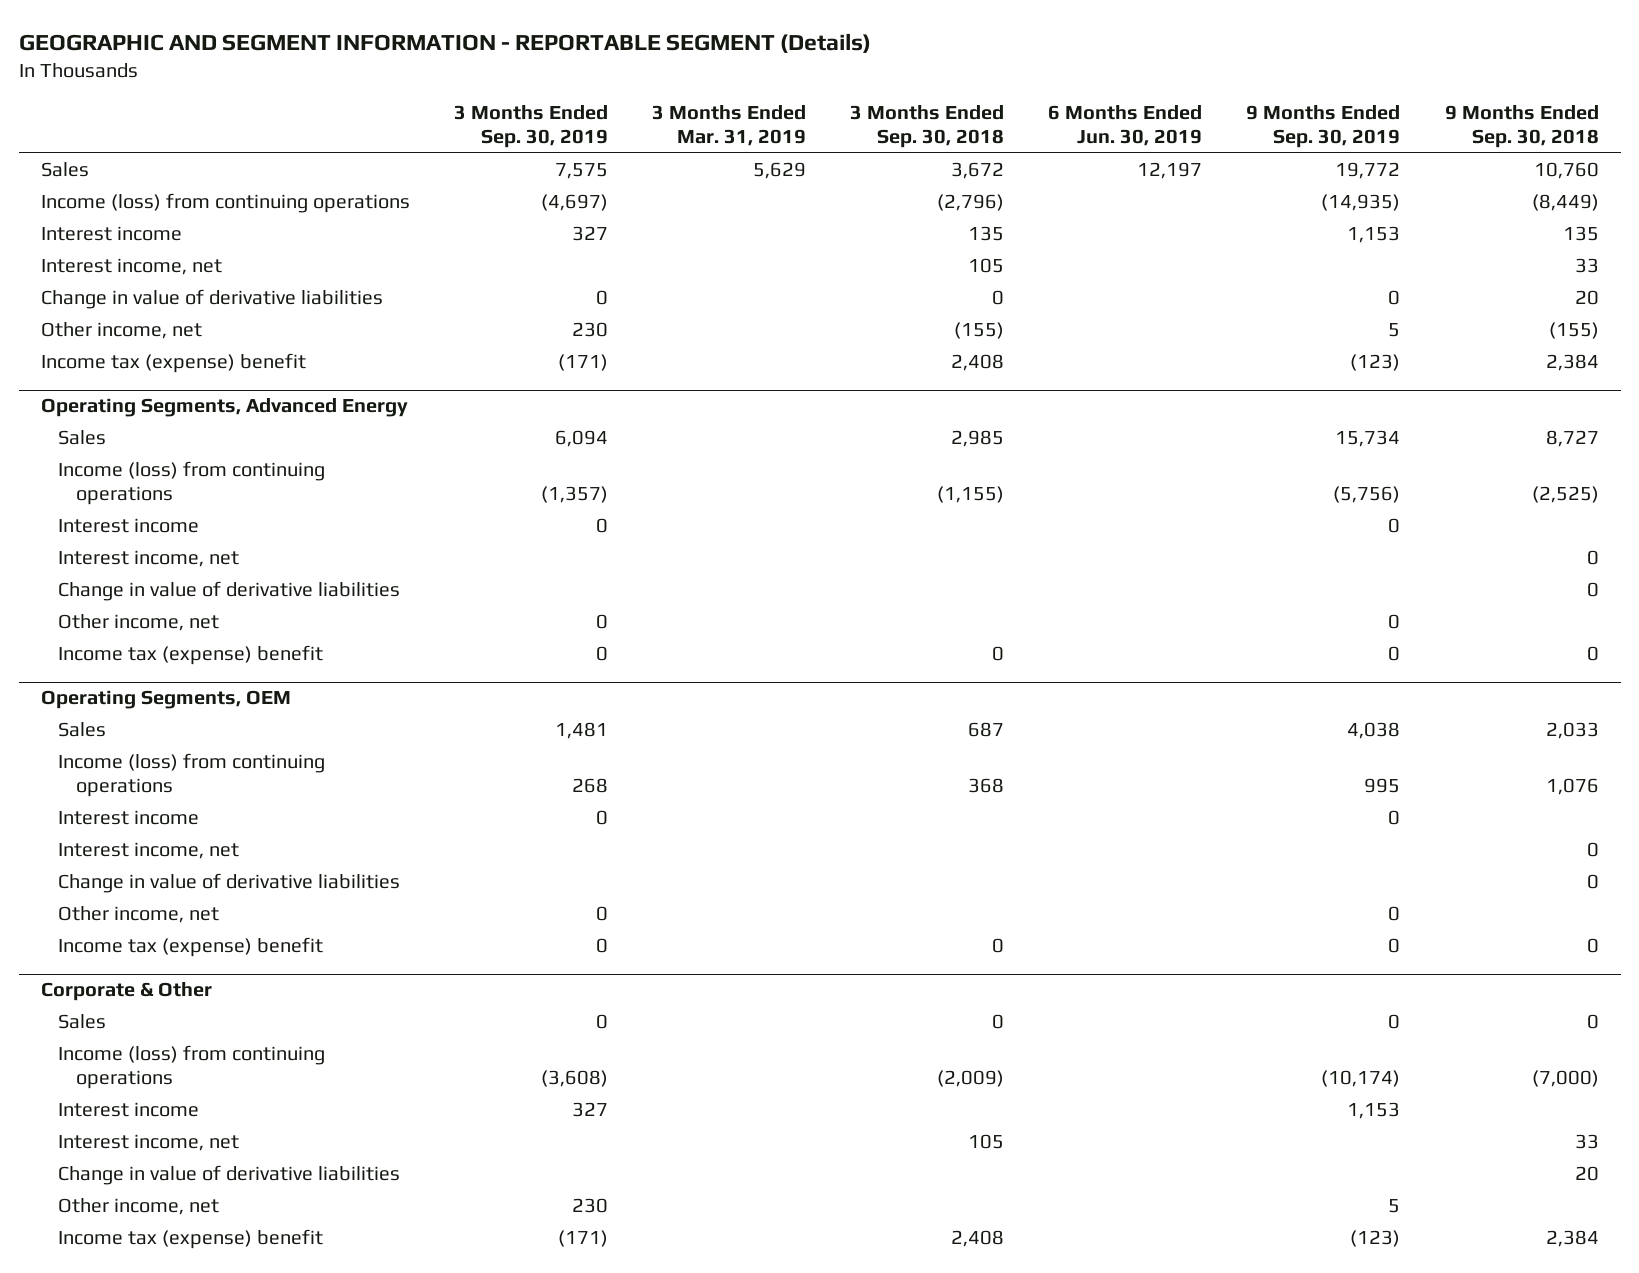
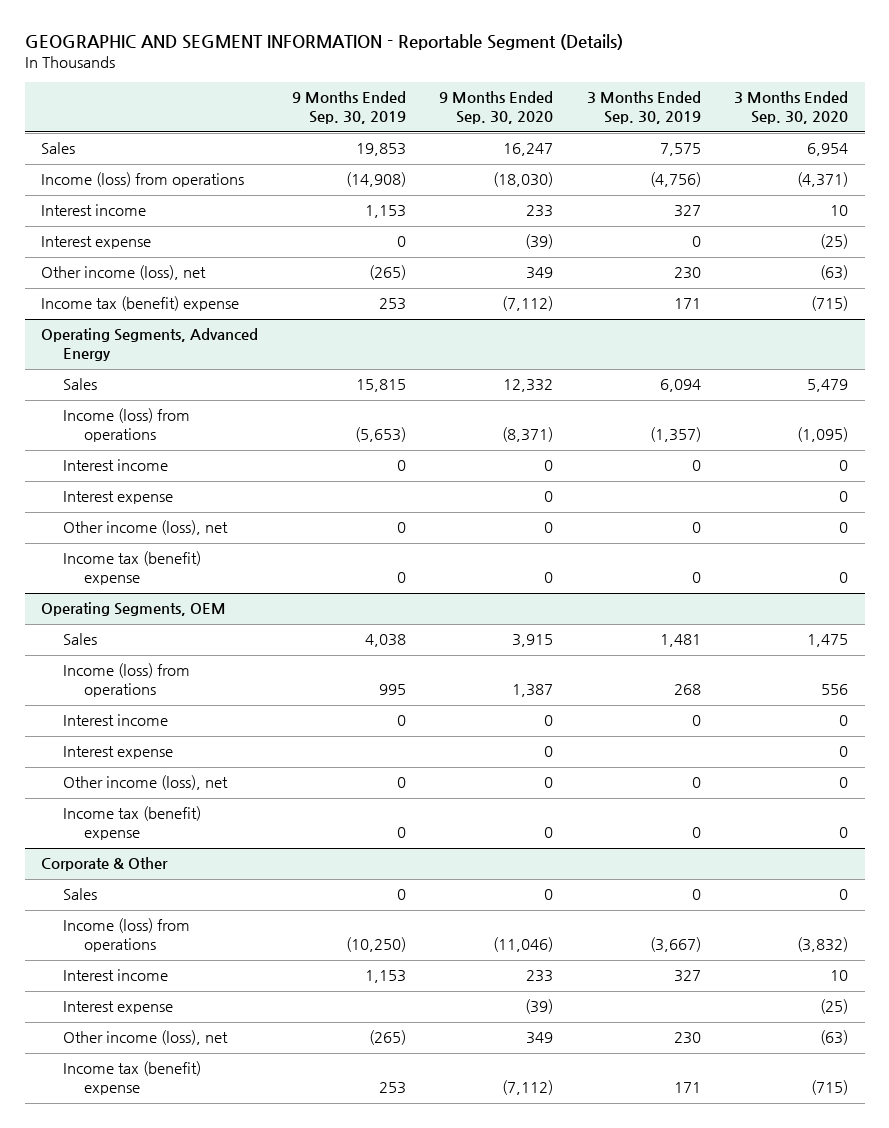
- GEOGRAPHIC AND SEGMENT INFORMATION - REPORTABLE SEGMENT (Details)
+ GEOGRAPHIC AND SEGMENT INFORMATION - Reportable Segment (Details)
- | 3 Months Ended Sep. 30, 2019 | 3 Months Ended Mar. 31, 2019 | 3 Months Ended Sep. 30, 2018 | 6 Months Ended Jun. 30, 2019 | 9 Months Ended Sep. 30, 2019 | 9 Months Ended Sep. 30, 2018
+ | 9 Months Ended Sep. 30, 2019 | 9 Months Ended Sep. 30, 2020 | 3 Months Ended Sep. 30, 2019 | 3 Months Ended Sep. 30, 2020
- Sales | 7,575 | 5,629 | 3,672 | 12,197 | 19,772 | 10,760
- Income (loss) from continuing operations | (4,697) | | (2,796) | | (14,935) | (8,449)
+ Sales | 19,853 | 16,247 | 7,575 | 6,954
+ Income (loss) from operations | (14,908) | (18,030) | (4,756) | (4,371)
- Interest income, net | | | 105 | | | 33
- Change in value of derivative liabilities | 0 | | 0 | | 0 | 20
- Other income, net | 230 | | (155) | | 5 | (155)
- Income tax (expense) benefit | (171) | | 2,408 | | (123) | 2,384
+ Interest expense | 0 | (39) | 0 | (25)
+ Other income (loss), net | (265) | 349 | 230 | (63)
+ Income tax (benefit) expense | 253 | (7,112) | 171 | (715)
@ Operating Segments, Advanced Energy
- Sales | 6,094 | | 2,985 | | 15,734 | 8,727
- Income (loss) from continuing operations | (1,357) | | (1,155) | | (5,756) | (2,525)
+ Sales | 15,815 | 12,332 | 6,094 | 5,479
+ Income (loss) from operations | (5,653) | (8,371) | (1,357) | (1,095)
- Interest income, net | | | | | | 0
- Change in value of derivative liabilities | | | | | | 0
- Other income, net | 0 | | | | 0 |
- Income tax (expense) benefit | 0 | | 0 | | 0 | 0
+ Interest expense | | 0 | | 0
+ Other income (loss), net | 0 | 0 | 0 | 0
+ Income tax (benefit) expense | 0 | 0 | 0 | 0
@ Operating Segments, OEM
- Income (loss) from continuing operations | 268 | | 368 | | 995 | 1,076
+ Income (loss) from operations | 995 | 1,387 | 268 | 556
- Interest income, net | | | | | | 0
- Change in value of derivative liabilities | | | | | | 0
- Other income, net | 0 | | | | 0 |
- Income tax (expense) benefit | 0 | | 0 | | 0 | 0
+ Interest expense | | 0 | | 0
+ Other income (loss), net | 0 | 0 | 0 | 0
+ Income tax (benefit) expense | 0 | 0 | 0 | 0
@ Corporate & Other
- Income (loss) from continuing operations | (3,608) | | (2,009) | | (10,174) | (7,000)
+ Income (loss) from operations | (10,250) | (11,046) | (3,667) | (3,832)
- Interest income, net | | | 105 | | | 33
- Change in value of derivative liabilities | | | | | | 20
- Other income, net | 230 | | | | 5 |
- Income tax (expense) benefit | (171) | | 2,408 | | (123) | 2,384
+ Interest expense | | (39) | | (25)
+ Other income (loss), net | (265) | 349 | 230 | (63)
+ Income tax (benefit) expense | 253 | (7,112) | 171 | (715)

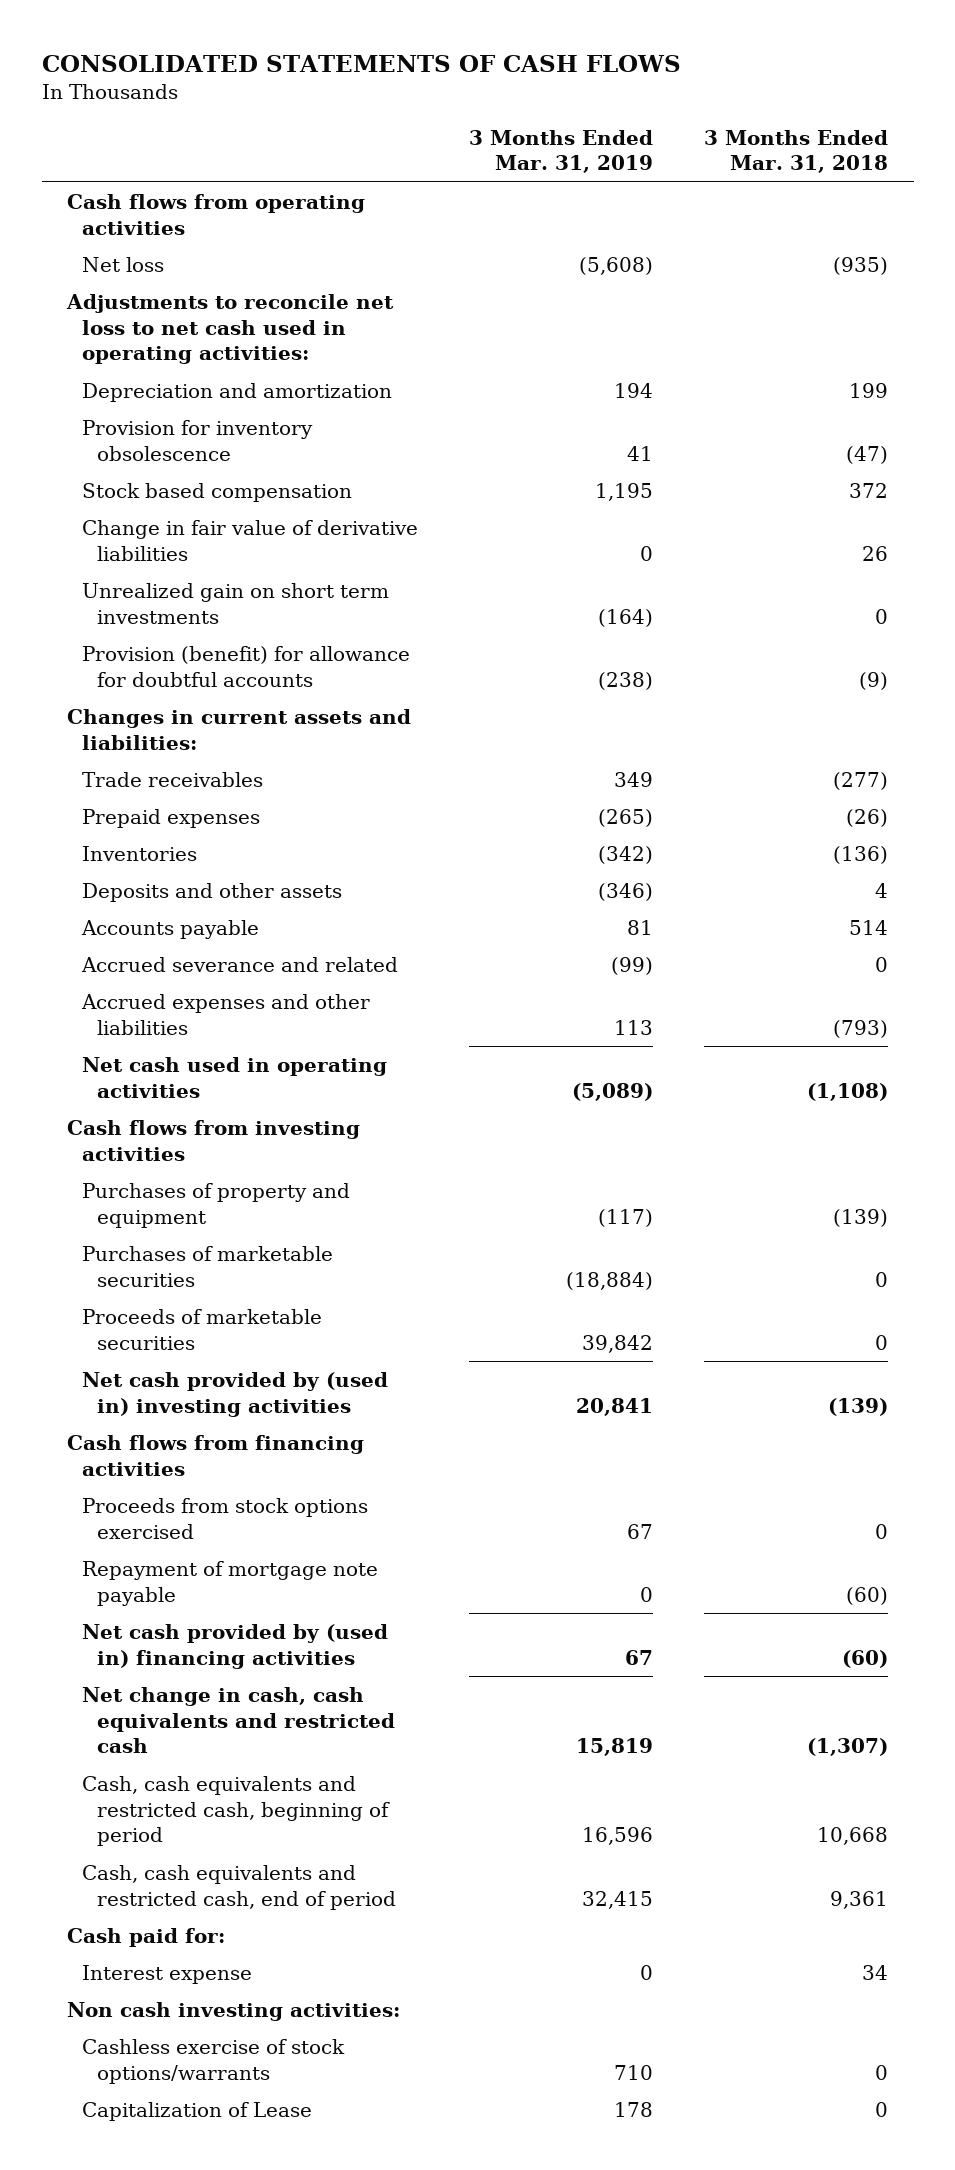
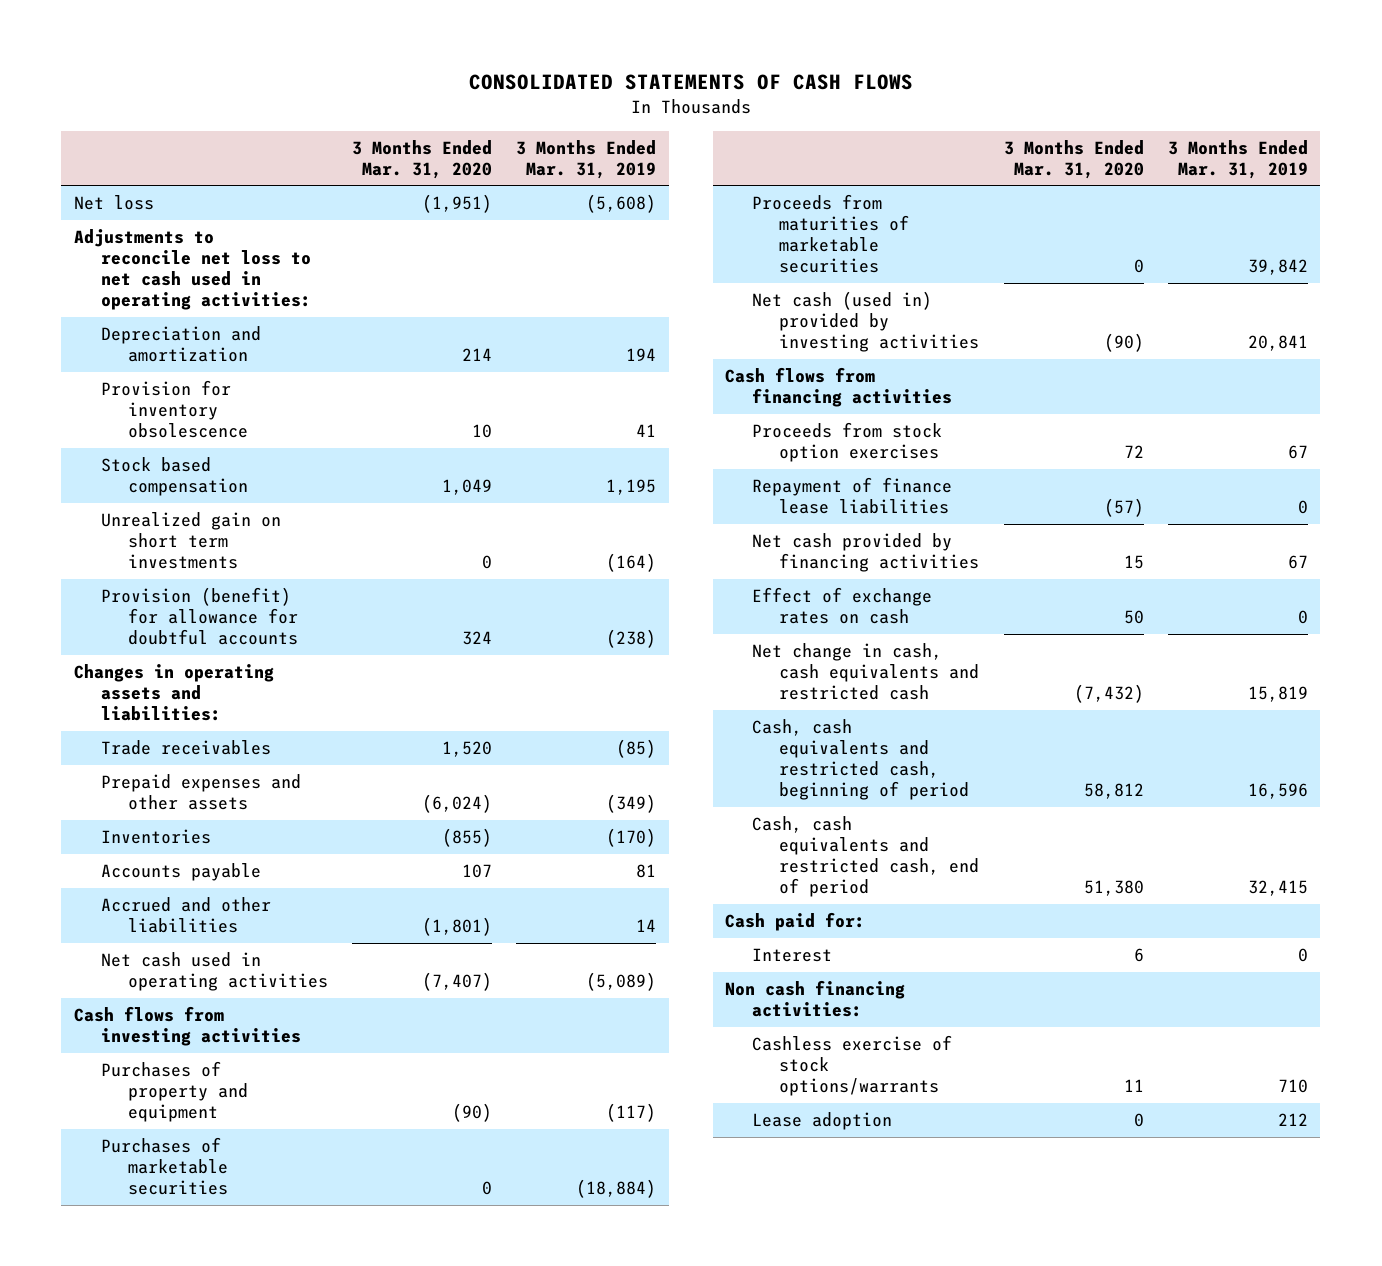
- | 3 Months Ended Mar. 31, 2019 | 3 Months Ended Mar. 31, 2018
+ | 3 Months Ended Mar. 31, 2020 | 3 Months Ended Mar. 31, 2019
- Cash flows from operating activities
- Change in fair value of derivative liabilities | 0 | 26
- Changes in current assets and liabilities:
- Trade receivables | 349 | (277)
- Prepaid expenses | (265) | (26)
- Inventories | (342) | (136)
- Deposits and other assets | (346) | 4
+ Changes in operating assets and liabilities:
+ Trade receivables | 1,520 | (85)
+ Prepaid expenses and other assets | (6,024) | (349)
+ Inventories | (855) | (170)
- Accrued severance and related | (99) | 0
- Accrued expenses and other liabilities | 113 | (793)
+ Accrued and other liabilities | (1,801) | 14
- Proceeds of marketable securities | 39,842 | 0
- Net cash provided by (used in) investing activities | 20,841 | (139)
+ Proceeds from maturities of marketable securities | 0 | 39,842
+ Net cash (used in) provided by investing activities | (90) | 20,841
- Proceeds from stock options exercised | 67 | 0
- Repayment of mortgage note payable | 0 | (60)
- Net cash provided by (used in) financing activities | 67 | (60)
+ Proceeds from stock option exercises | 72 | 67
+ Repayment of finance lease liabilities | (57) | 0
+ Net cash provided by financing activities | 15 | 67
+ Effect of exchange rates on cash | 50 | 0
- Interest expense | 0 | 34
- Non cash investing activities:
+ Interest | 6 | 0
+ Non cash financing activities:
- Capitalization of Lease | 178 | 0
+ Lease adoption | 0 | 212

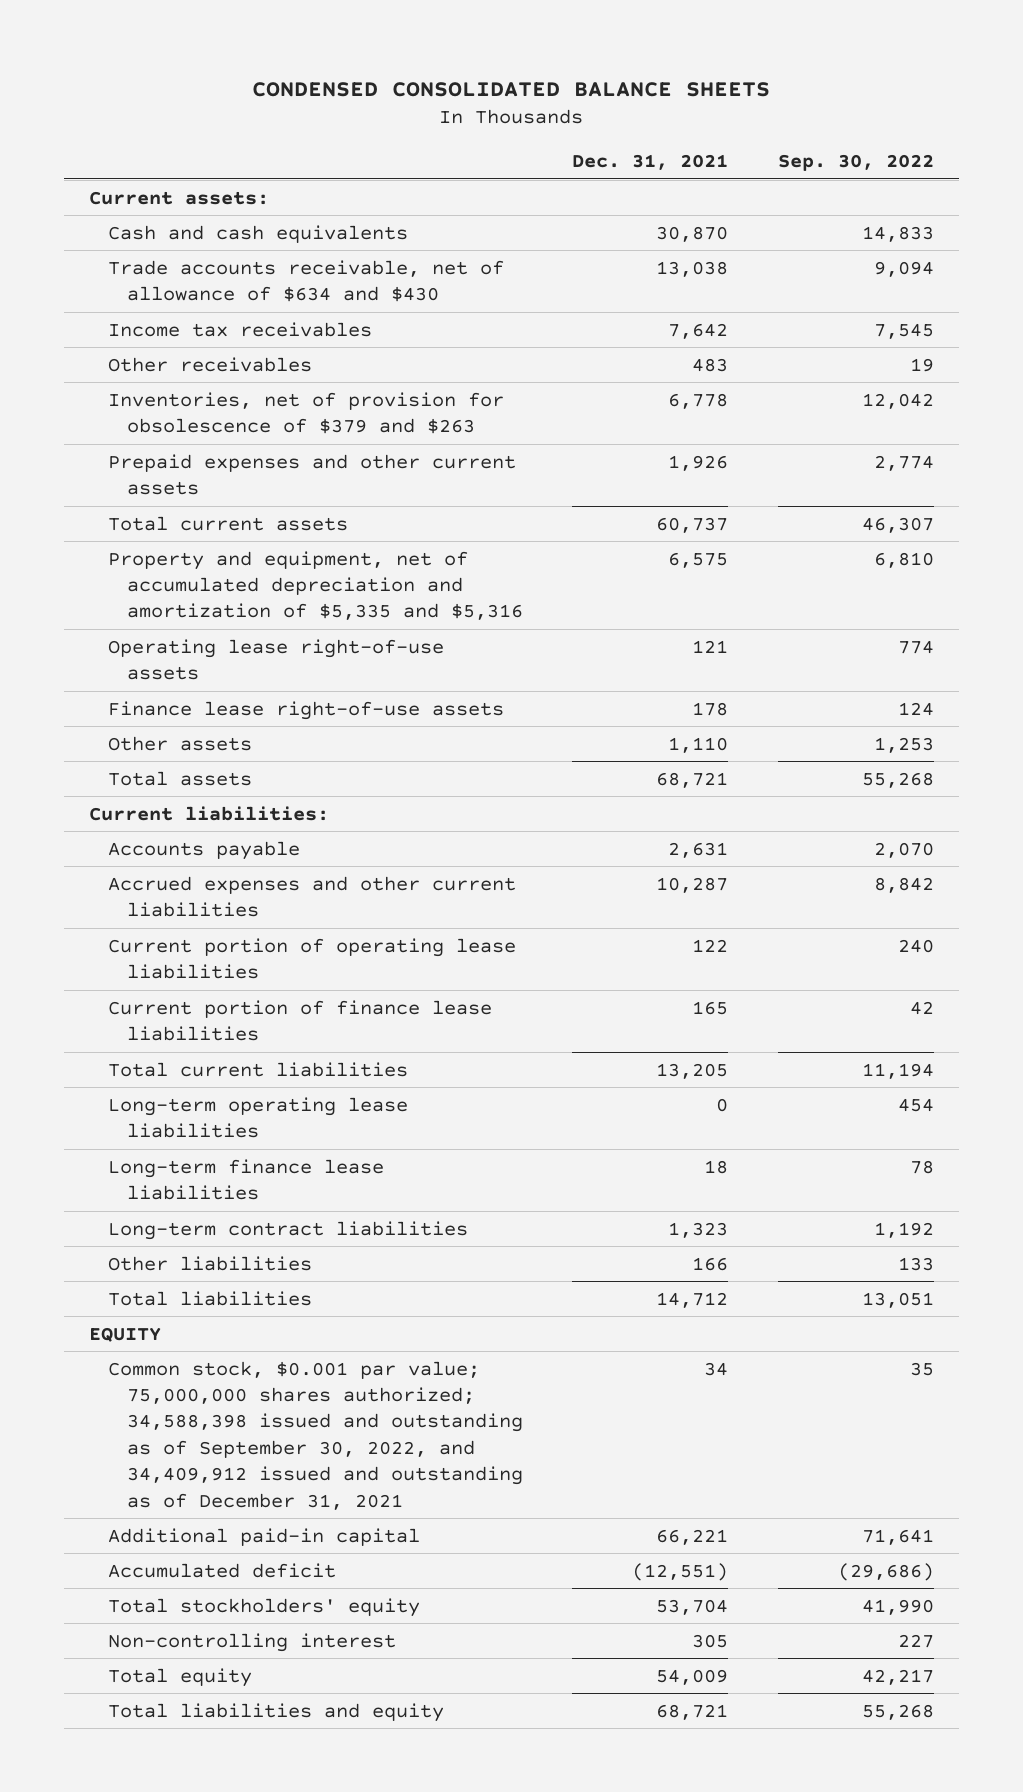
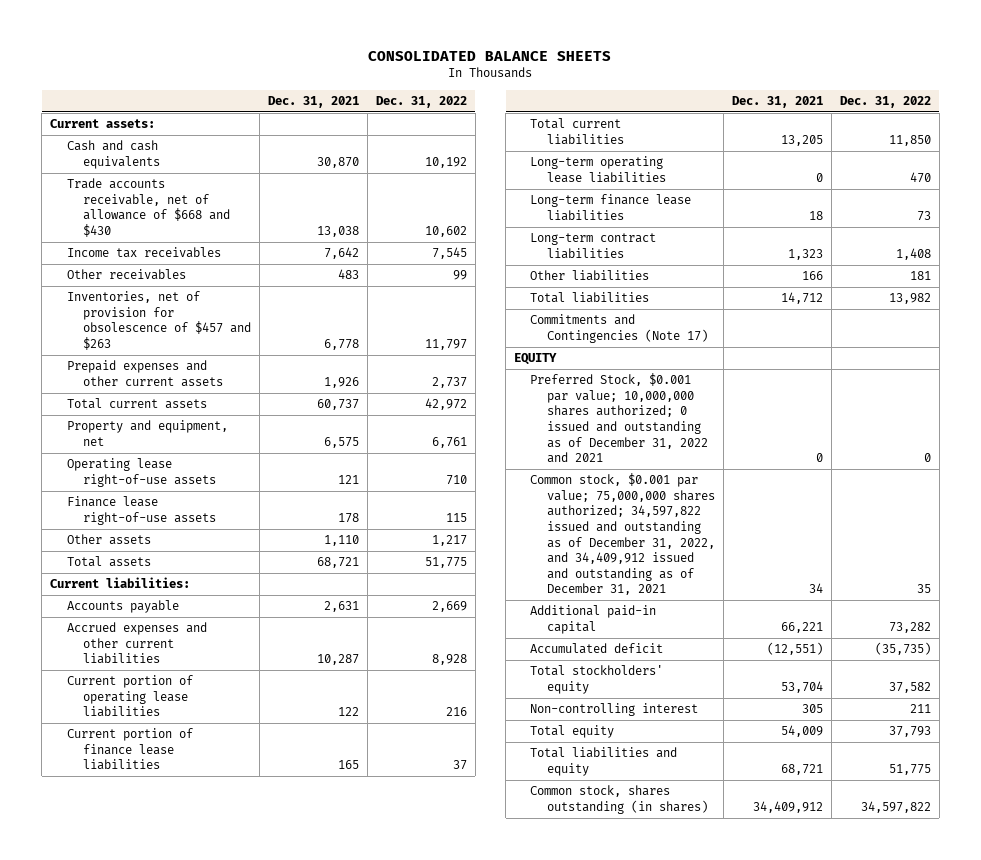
- CONDENSED CONSOLIDATED BALANCE SHEETS
+ CONSOLIDATED BALANCE SHEETS
- | Dec. 31, 2021 | Sep. 30, 2022
+ | Dec. 31, 2021 | Dec. 31, 2022
- Trade accounts receivable, net of allowance of $634 and $430 | 13,038 | 9,094
+ Trade accounts receivable, net of allowance of $668 and $430 | 13,038 | 10,602
- Inventories, net of provision for obsolescence of $379 and $263 | 6,778 | 12,042
+ Inventories, net of provision for obsolescence of $457 and $263 | 6,778 | 11,797
- Property and equipment, net of accumulated depreciation and amortization of $5,335 and $5,316 | 6,575 | 6,810
+ Property and equipment, net | 6,575 | 6,761
+ Commitments and Contingencies (Note 17)
- Common stock, $0.001 par value; 75,000,000 shares authorized; 34,588,398 issued and outstanding as of September 30, 2022, and 34,409,912 issued and outstanding as of December 31, 2021 | 34 | 35
+ Preferred Stock, $0.001 par value; 10,000,000 shares authorized; 0 issued and outstanding as of December 31, 2022 and 2021 | 0 | 0
+ Common stock, $0.001 par value; 75,000,000 shares authorized; 34,597,822 issued and outstanding as of December 31, 2022, and 34,409,912 issued and outstanding as of December 31, 2021 | 34 | 35
+ Common stock, shares outstanding (in shares) | 34,409,912 | 34,597,822

